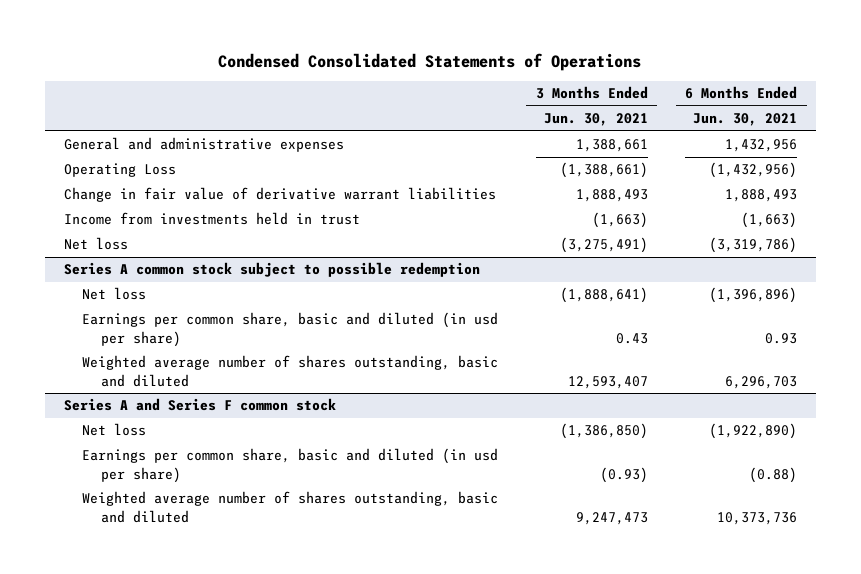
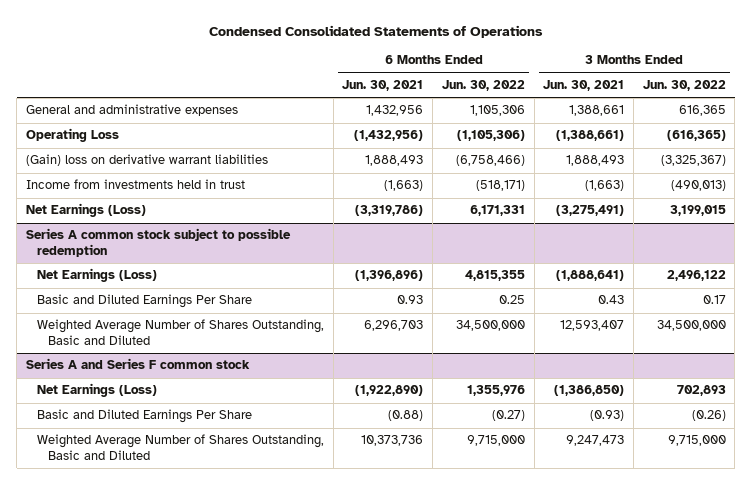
- | 3 Months Ended Jun. 30, 2021 | 6 Months Ended Jun. 30, 2021
+ | 6 Months Ended Jun. 30, 2021 | 6 Months Ended Jun. 30, 2022 | 3 Months Ended Jun. 30, 2021 | 3 Months Ended Jun. 30, 2022
- Change in fair value of derivative warrant liabilities | 1,888,493 | 1,888,493
+ (Gain) loss on derivative warrant liabilities | 1,888,493 | (6,758,466) | 1,888,493 | (3,325,367)
- Net loss | (3,275,491) | (3,319,786)
+ Net Earnings (Loss) | (3,319,786) | 6,171,331 | (3,275,491) | 3,199,015
@ Series A common stock subject to possible redemption
- Net loss | (1,888,641) | (1,396,896)
- Earnings per common share, basic and diluted (in usd per share) | 0.43 | 0.93
- Weighted average number of shares outstanding, basic and diluted | 12,593,407 | 6,296,703
+ Net Earnings (Loss) | (1,396,896) | 4,815,355 | (1,888,641) | 2,496,122
+ Basic and Diluted Earnings Per Share | 0.93 | 0.25 | 0.43 | 0.17
+ Weighted Average Number of Shares Outstanding, Basic and Diluted | 6,296,703 | 34,500,000 | 12,593,407 | 34,500,000
@ Series A and Series F common stock
- Net loss | (1,386,850) | (1,922,890)
- Earnings per common share, basic and diluted (in usd per share) | (0.93) | (0.88)
- Weighted average number of shares outstanding, basic and diluted | 9,247,473 | 10,373,736
+ Net Earnings (Loss) | (1,922,890) | 1,355,976 | (1,386,850) | 702,893
+ Basic and Diluted Earnings Per Share | (0.88) | (0.27) | (0.93) | (0.26)
+ Weighted Average Number of Shares Outstanding, Basic and Diluted | 10,373,736 | 9,715,000 | 9,247,473 | 9,715,000

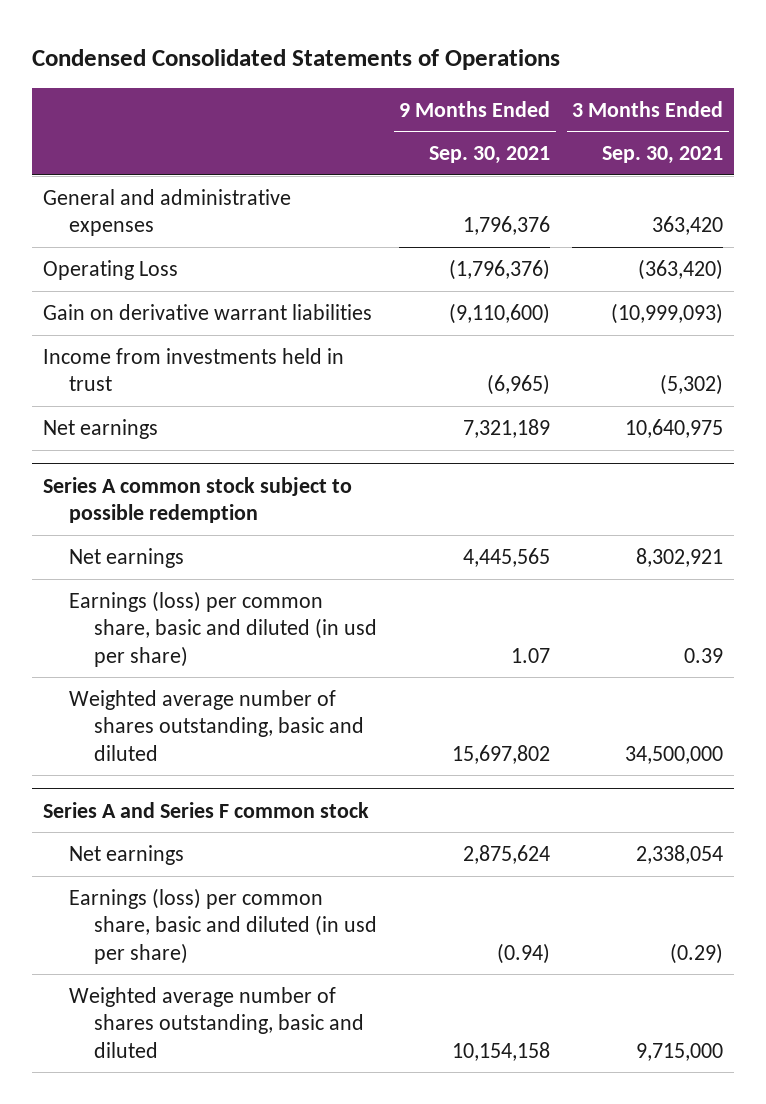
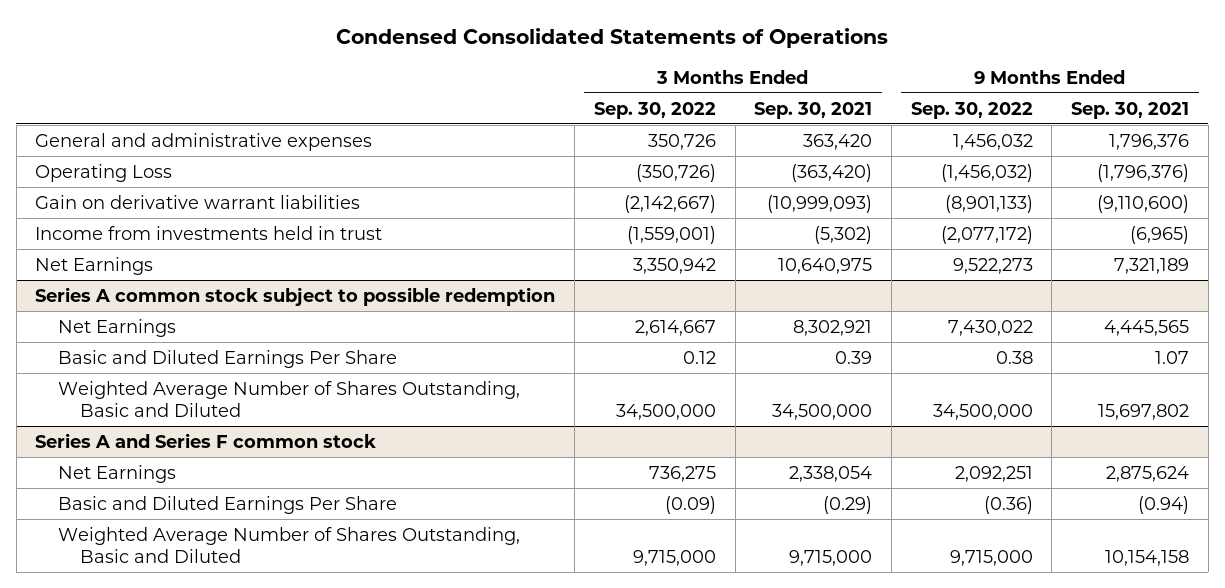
- | 9 Months Ended Sep. 30, 2021 | 3 Months Ended Sep. 30, 2021
+ | 3 Months Ended Sep. 30, 2022 | 3 Months Ended Sep. 30, 2021 | 9 Months Ended Sep. 30, 2022 | 9 Months Ended Sep. 30, 2021
- Net earnings | 7,321,189 | 10,640,975
+ Net Earnings | 3,350,942 | 10,640,975 | 9,522,273 | 7,321,189
@ Series A common stock subject to possible redemption
- Net earnings | 4,445,565 | 8,302,921
- Earnings (loss) per common share, basic and diluted (in usd per share) | 1.07 | 0.39
- Weighted average number of shares outstanding, basic and diluted | 15,697,802 | 34,500,000
+ Net Earnings | 2,614,667 | 8,302,921 | 7,430,022 | 4,445,565
+ Basic and Diluted Earnings Per Share | 0.12 | 0.39 | 0.38 | 1.07
+ Weighted Average Number of Shares Outstanding, Basic and Diluted | 34,500,000 | 34,500,000 | 34,500,000 | 15,697,802
@ Series A and Series F common stock
- Net earnings | 2,875,624 | 2,338,054
- Earnings (loss) per common share, basic and diluted (in usd per share) | (0.94) | (0.29)
- Weighted average number of shares outstanding, basic and diluted | 10,154,158 | 9,715,000
+ Net Earnings | 736,275 | 2,338,054 | 2,092,251 | 2,875,624
+ Basic and Diluted Earnings Per Share | (0.09) | (0.29) | (0.36) | (0.94)
+ Weighted Average Number of Shares Outstanding, Basic and Diluted | 9,715,000 | 9,715,000 | 9,715,000 | 10,154,158

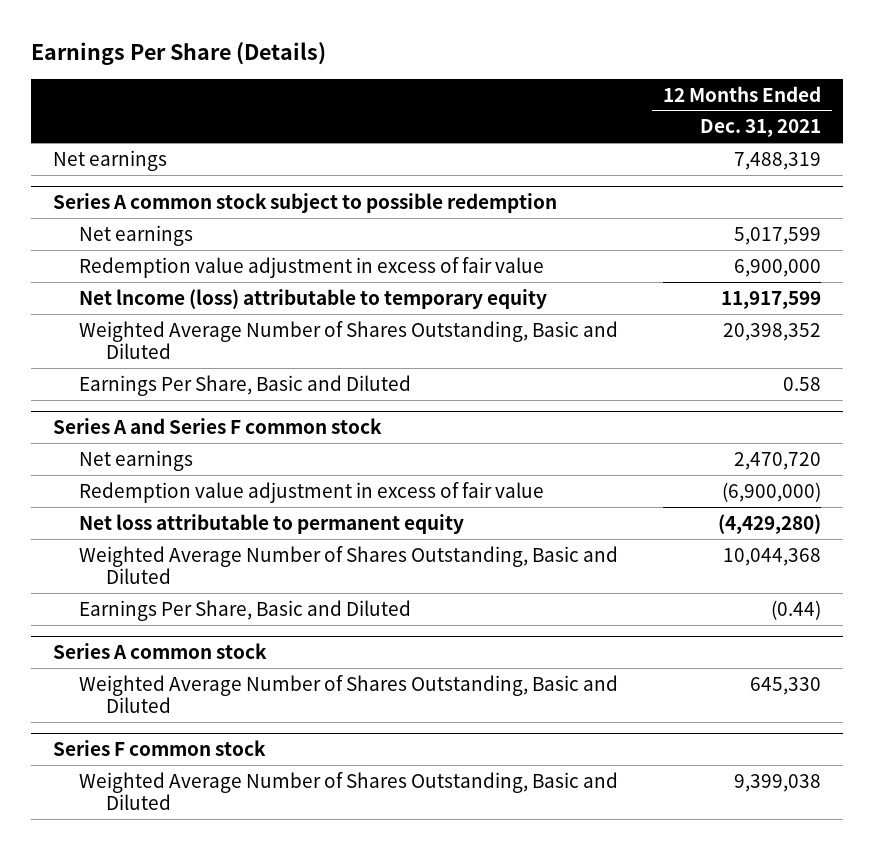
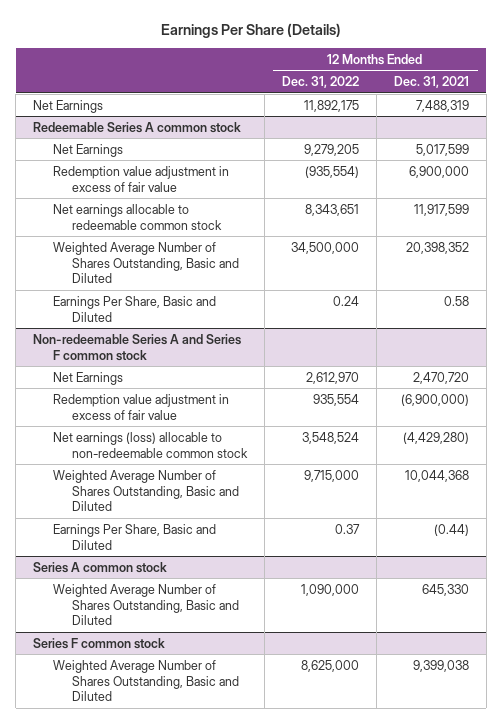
- | 12 Months Ended Dec. 31, 2021
+ | 12 Months Ended Dec. 31, 2022 | 12 Months Ended Dec. 31, 2021
- Net earnings | 7,488,319
- Series A common stock subject to possible redemption
- Net earnings | 5,017,599
+ Net Earnings | 11,892,175 | 7,488,319
+ Redeemable Series A common stock
+ Net Earnings | 9,279,205 | 5,017,599
- Net lncome (loss) attributable to temporary equity | 11,917,599
+ Net earnings allocable to redeemable common stock | 8,343,651 | 11,917,599
- Series A and Series F common stock
- Net earnings | 2,470,720
+ Non-redeemable Series A and Series F common stock
+ Net Earnings | 2,612,970 | 2,470,720
- Net loss attributable to permanent equity | (4,429,280)
+ Net earnings (loss) allocable to non-redeemable common stock | 3,548,524 | (4,429,280)

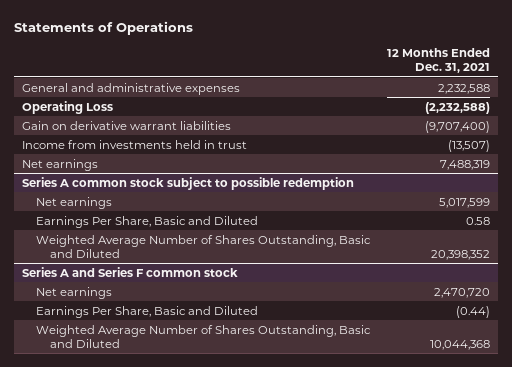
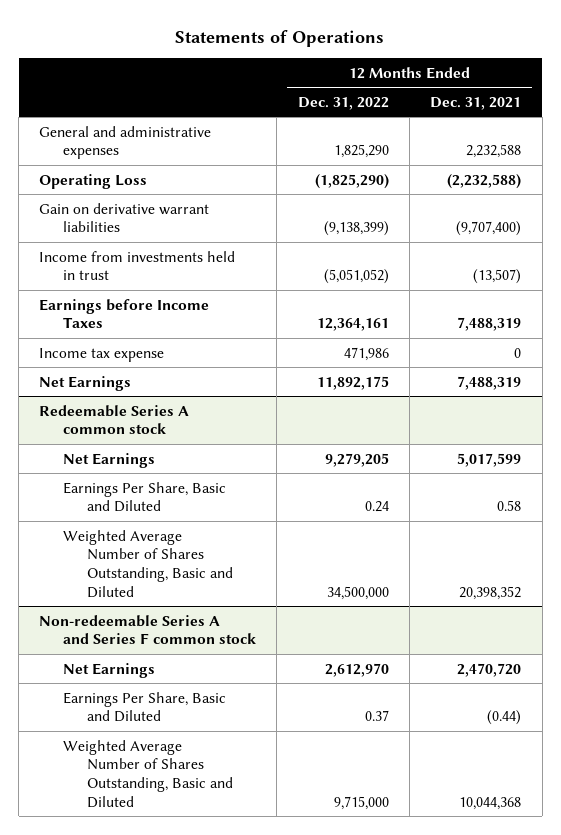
- | 12 Months Ended Dec. 31, 2021
+ | 12 Months Ended Dec. 31, 2022 | 12 Months Ended Dec. 31, 2021
- Net earnings | 7,488,319
- Series A common stock subject to possible redemption
- Net earnings | 5,017,599
+ Earnings before Income Taxes | 12,364,161 | 7,488,319
+ Income tax expense | 471,986 | 0
+ Net Earnings | 11,892,175 | 7,488,319
+ Redeemable Series A common stock
+ Net Earnings | 9,279,205 | 5,017,599
- Series A and Series F common stock
- Net earnings | 2,470,720
+ Non-redeemable Series A and Series F common stock
+ Net Earnings | 2,612,970 | 2,470,720

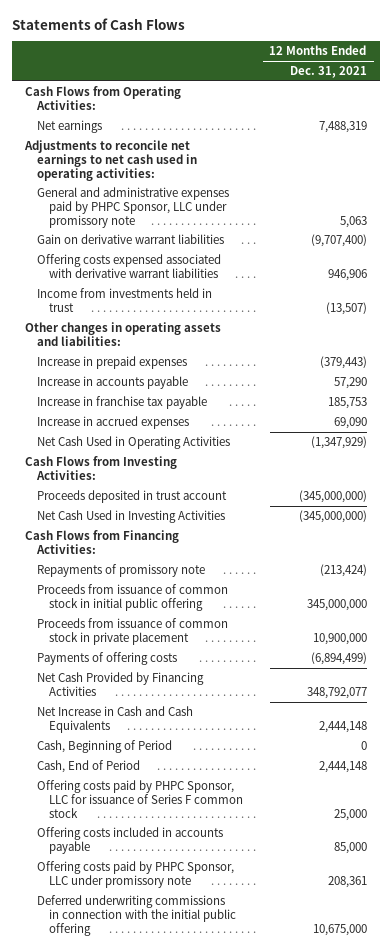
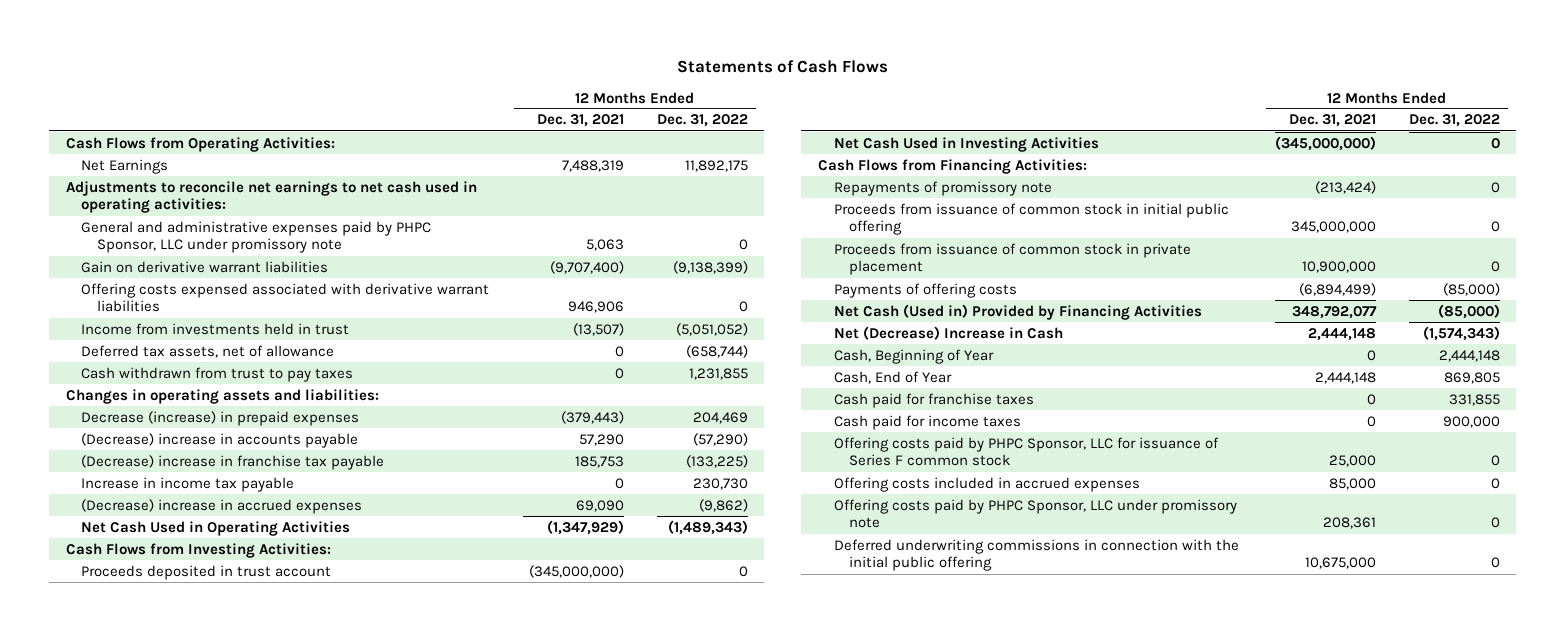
- | 12 Months Ended Dec. 31, 2021
+ | 12 Months Ended Dec. 31, 2021 | 12 Months Ended Dec. 31, 2022
- Net earnings | 7,488,319
+ Net Earnings | 7,488,319 | 11,892,175
- Other changes in operating assets and liabilities:
- Increase in prepaid expenses | (379,443)
- Increase in accounts payable | 57,290
- Increase in franchise tax payable | 185,753
- Increase in accrued expenses | 69,090
+ Deferred tax assets, net of allowance | 0 | (658,744)
+ Cash withdrawn from trust to pay taxes | 0 | 1,231,855
+ Changes in operating assets and liabilities:
+ Decrease (increase) in prepaid expenses | (379,443) | 204,469
+ (Decrease) increase in accounts payable | 57,290 | (57,290)
+ (Decrease) increase in franchise tax payable | 185,753 | (133,225)
+ Increase in income tax payable | 0 | 230,730
+ (Decrease) increase in accrued expenses | 69,090 | (9,862)
- Net Cash Provided by Financing Activities | 348,792,077
- Net Increase in Cash and Cash Equivalents | 2,444,148
- Cash, Beginning of Period | 0
- Cash, End of Period | 2,444,148
+ Net Cash (Used in) Provided by Financing Activities | 348,792,077 | (85,000)
+ Net (Decrease) Increase in Cash | 2,444,148 | (1,574,343)
+ Cash, Beginning of Year | 0 | 2,444,148
+ Cash, End of Year | 2,444,148 | 869,805
+ Cash paid for franchise taxes | 0 | 331,855
+ Cash paid for income taxes | 0 | 900,000
- Offering costs included in accounts payable | 85,000
+ Offering costs included in accrued expenses | 85,000 | 0

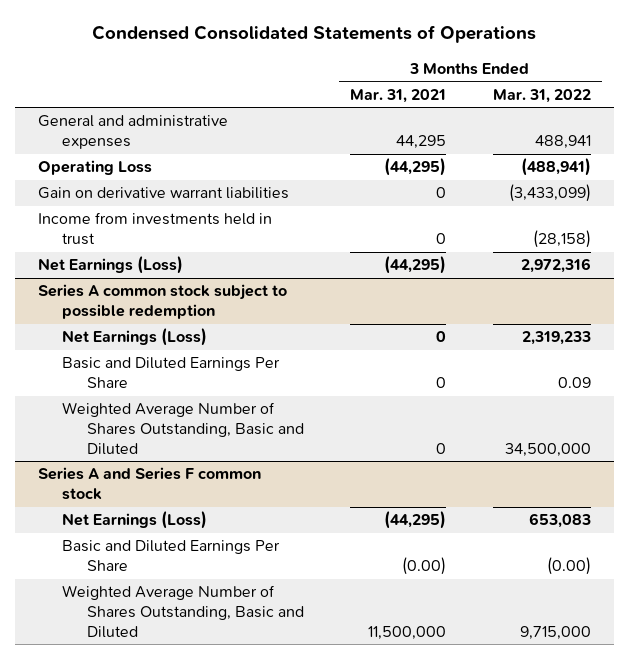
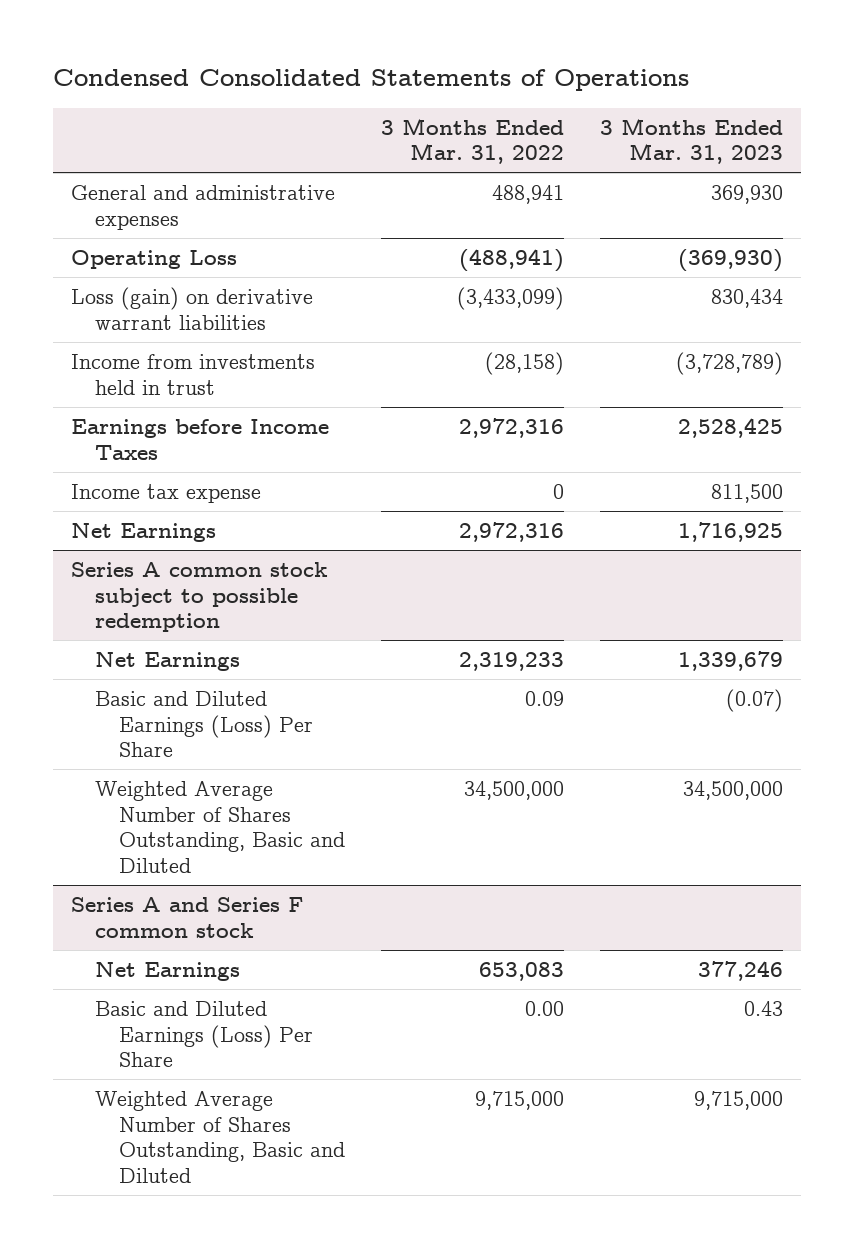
- | 3 Months Ended Mar. 31, 2021 | 3 Months Ended Mar. 31, 2022
+ | 3 Months Ended Mar. 31, 2022 | 3 Months Ended Mar. 31, 2023
- Gain on derivative warrant liabilities | 0 | (3,433,099)
+ Loss (gain) on derivative warrant liabilities | (3,433,099) | 830,434
- Net Earnings (Loss) | (44,295) | 2,972,316
+ Earnings before Income Taxes | 2,972,316 | 2,528,425
+ Income tax expense | 0 | 811,500
+ Net Earnings | 2,972,316 | 1,716,925
@ Series A common stock subject to possible redemption
- Net Earnings (Loss) | 0 | 2,319,233
- Basic and Diluted Earnings Per Share | 0 | 0.09
+ Net Earnings | 2,319,233 | 1,339,679
+ Basic and Diluted Earnings (Loss) Per Share | 0.09 | (0.07)
@ Series A and Series F common stock
- Net Earnings (Loss) | (44,295) | 653,083
- Basic and Diluted Earnings Per Share | (0.00) | (0.00)
+ Net Earnings | 653,083 | 377,246
+ Basic and Diluted Earnings (Loss) Per Share | 0.00 | 0.43

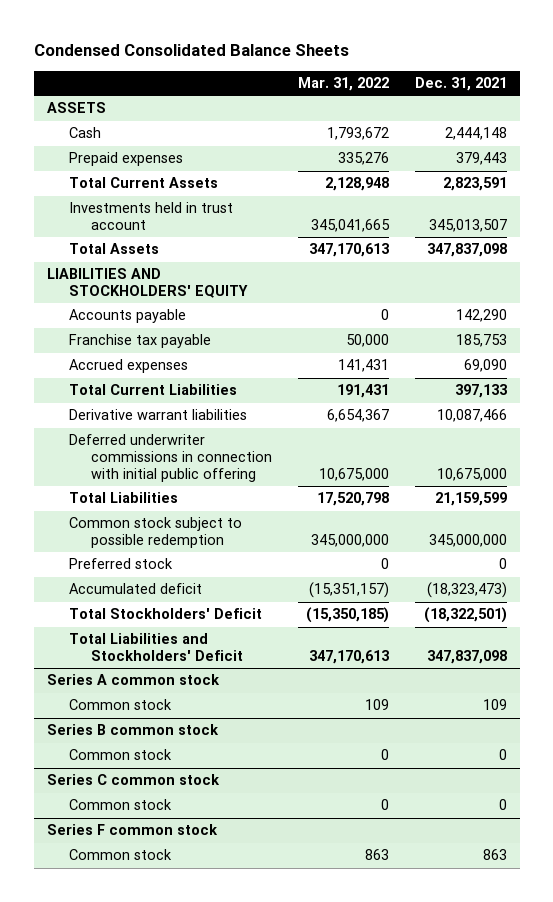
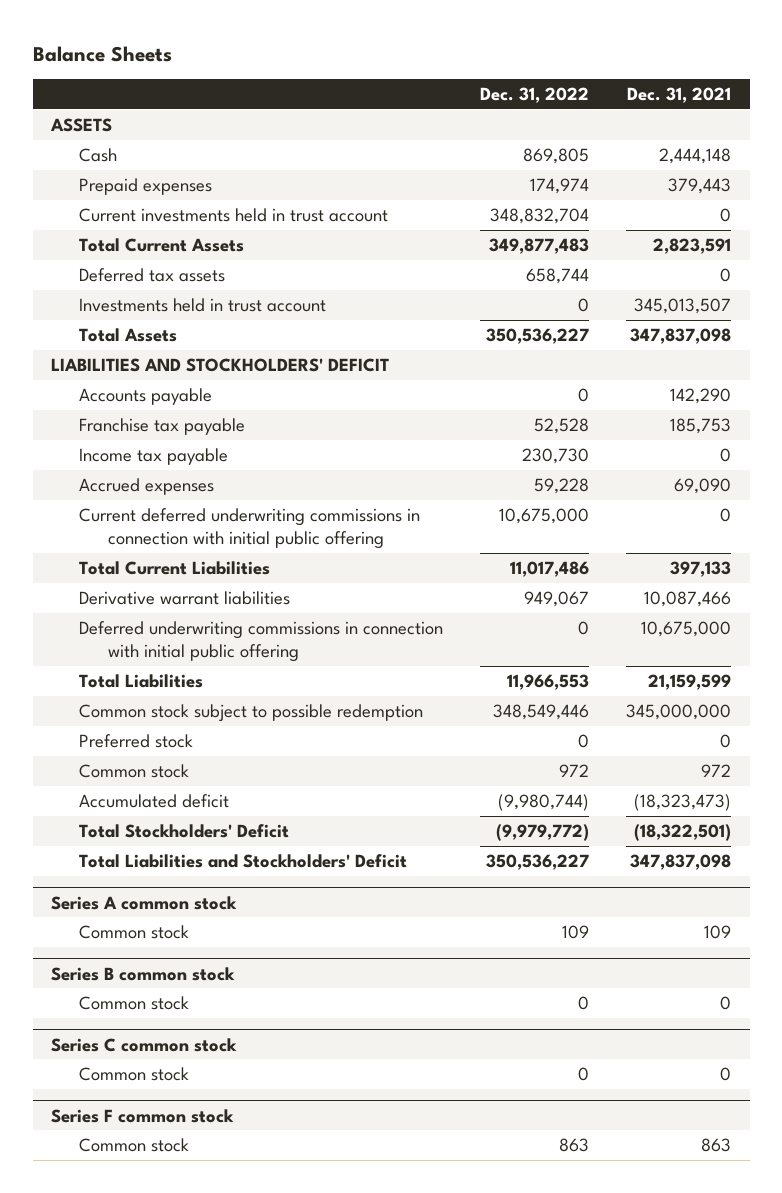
- Condensed Consolidated Balance Sheets
+ Balance Sheets
- | Mar. 31, 2022 | Dec. 31, 2021
+ | Dec. 31, 2022 | Dec. 31, 2021
+ Current investments held in trust account | 348,832,704 | 0
+ Deferred tax assets | 658,744 | 0
- LIABILITIES AND STOCKHOLDERS' EQUITY
+ LIABILITIES AND STOCKHOLDERS' DEFICIT
+ Income tax payable | 230,730 | 0
+ Current deferred underwriting commissions in connection with initial public offering | 10,675,000 | 0
- Deferred underwriter commissions in connection with initial public offering | 10,675,000 | 10,675,000
+ Deferred underwriting commissions in connection with initial public offering | 0 | 10,675,000
+ Common stock | 972 | 972

